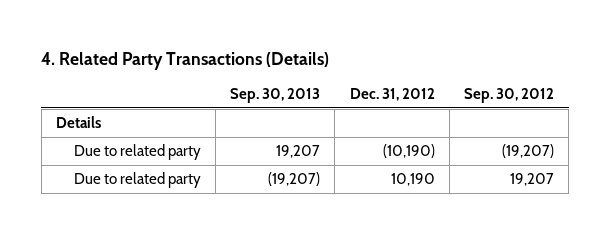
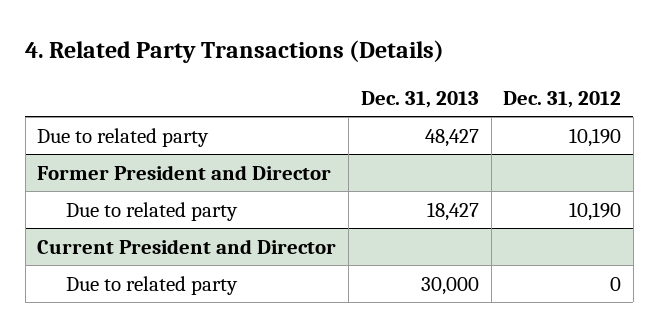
- | Sep. 30, 2013 | Dec. 31, 2012 | Sep. 30, 2012
+ | Dec. 31, 2013 | Dec. 31, 2012
- Details
- Due to related party | 19,207 | (10,190) | (19,207)
+ Former President and Director
+ Due to related party | 18,427 | 10,190
+ Current President and Director
+ Due to related party | 30,000 | 0

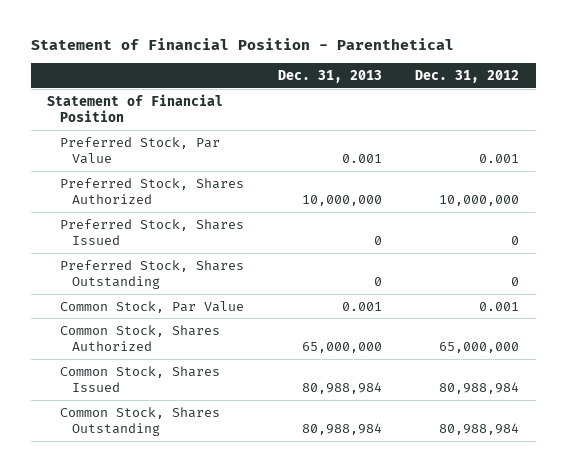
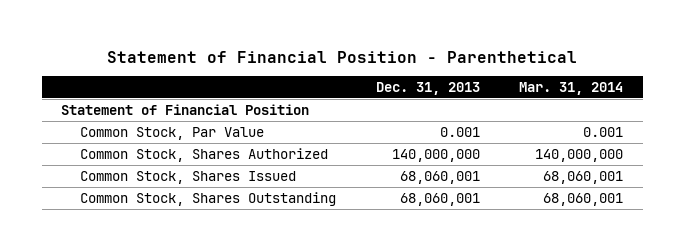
- | Dec. 31, 2013 | Dec. 31, 2012
+ | Dec. 31, 2013 | Mar. 31, 2014
- Preferred Stock, Par Value | 0.001 | 0.001
- Preferred Stock, Shares Authorized | 10,000,000 | 10,000,000
- Preferred Stock, Shares Issued | 0 | 0
- Preferred Stock, Shares Outstanding | 0 | 0
- Common Stock, Shares Authorized | 65,000,000 | 65,000,000
- Common Stock, Shares Issued | 80,988,984 | 80,988,984
- Common Stock, Shares Outstanding | 80,988,984 | 80,988,984
+ Common Stock, Shares Authorized | 140,000,000 | 140,000,000
+ Common Stock, Shares Issued | 68,060,001 | 68,060,001
+ Common Stock, Shares Outstanding | 68,060,001 | 68,060,001

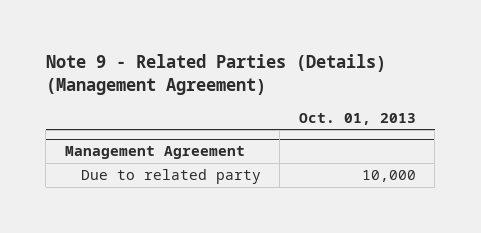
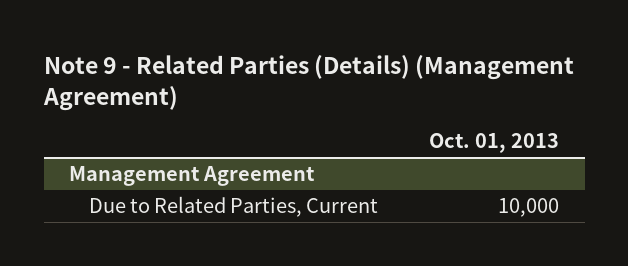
@ Management Agreement
- Due to related party | 10,000
+ Due to Related Parties, Current | 10,000

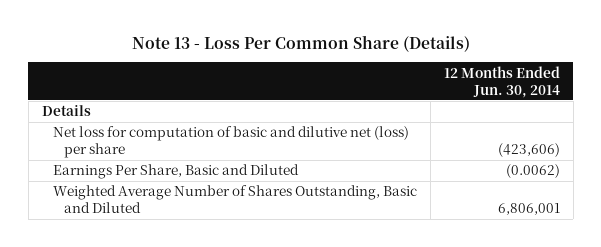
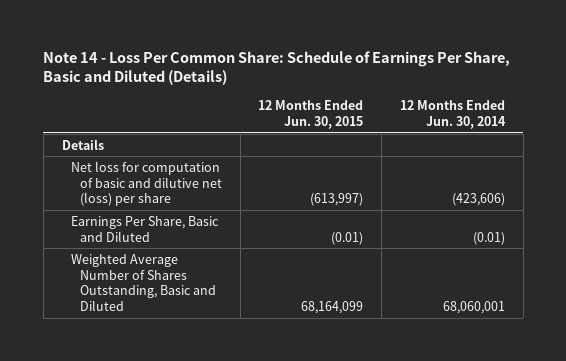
- Note 13 - Loss Per Common Share (Details)
+ Note 14 - Loss Per Common Share: Schedule of Earnings Per Share, Basic and Diluted (Details)
- | 12 Months Ended Jun. 30, 2014
+ | 12 Months Ended Jun. 30, 2015 | 12 Months Ended Jun. 30, 2014
- Earnings Per Share, Basic and Diluted | (0.0062)
- Weighted Average Number of Shares Outstanding, Basic and Diluted | 6,806,001
+ Earnings Per Share, Basic and Diluted | (0.01) | (0.01)
+ Weighted Average Number of Shares Outstanding, Basic and Diluted | 68,164,099 | 68,060,001

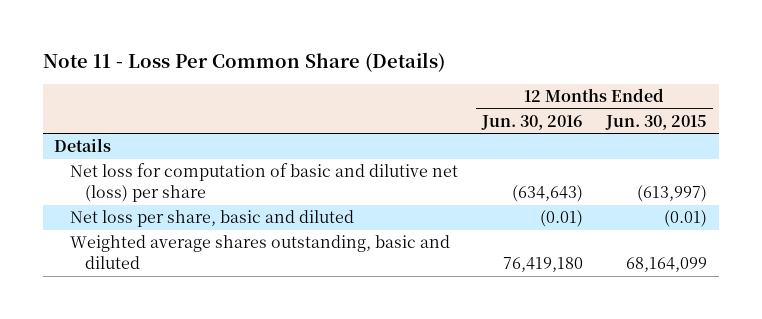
- Note 14 - Loss Per Common Share: Schedule of Earnings Per Share, Basic and Diluted (Details)
+ Note 11 - Loss Per Common Share (Details)
- | 12 Months Ended Jun. 30, 2015 | 12 Months Ended Jun. 30, 2014
+ | 12 Months Ended Jun. 30, 2016 | 12 Months Ended Jun. 30, 2015
- Earnings Per Share, Basic and Diluted | (0.01) | (0.01)
- Weighted Average Number of Shares Outstanding, Basic and Diluted | 68,164,099 | 68,060,001
+ Net loss per share, basic and diluted | (0.01) | (0.01)
+ Weighted average shares outstanding, basic and diluted | 76,419,180 | 68,164,099

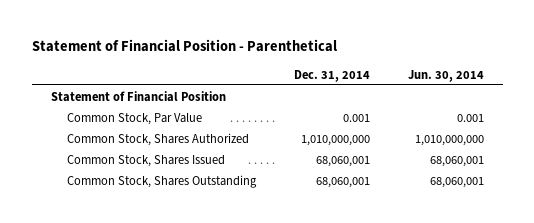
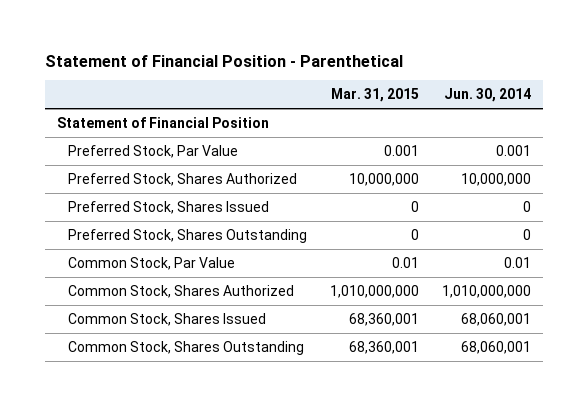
- | Dec. 31, 2014 | Jun. 30, 2014
+ | Mar. 31, 2015 | Jun. 30, 2014
- Common Stock, Par Value | 0.001 | 0.001
+ Preferred Stock, Par Value | 0.001 | 0.001
+ Preferred Stock, Shares Authorized | 10,000,000 | 10,000,000
+ Preferred Stock, Shares Issued | 0 | 0
+ Preferred Stock, Shares Outstanding | 0 | 0
+ Common Stock, Par Value | 0.01 | 0.01

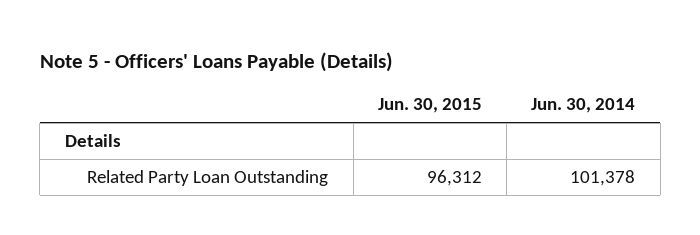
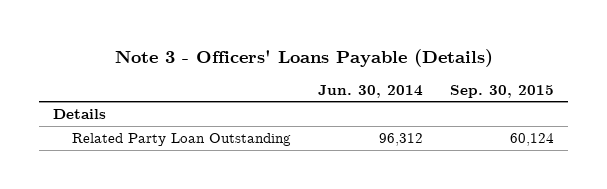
- Note 5 - Officers' Loans Payable (Details)
+ Note 3 - Officers' Loans Payable (Details)
- | Jun. 30, 2015 | Jun. 30, 2014
+ | Jun. 30, 2014 | Sep. 30, 2015
- Related Party Loan Outstanding | 96,312 | 101,378
+ Related Party Loan Outstanding | 96,312 | 60,124

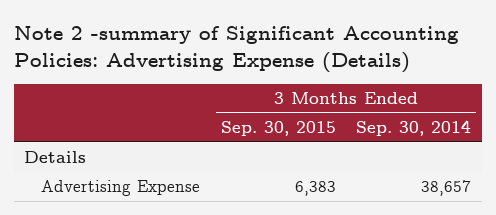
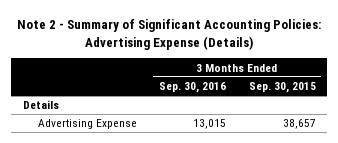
- Note 2 -summary of Significant Accounting Policies: Advertising Expense (Details)
+ Note 2 - Summary of Significant Accounting Policies: Advertising Expense (Details)
- | 3 Months Ended Sep. 30, 2015 | 3 Months Ended Sep. 30, 2014
+ | 3 Months Ended Sep. 30, 2016 | 3 Months Ended Sep. 30, 2015
- Advertising Expense | 6,383 | 38,657
+ Advertising Expense | 13,015 | 38,657

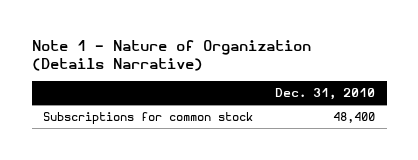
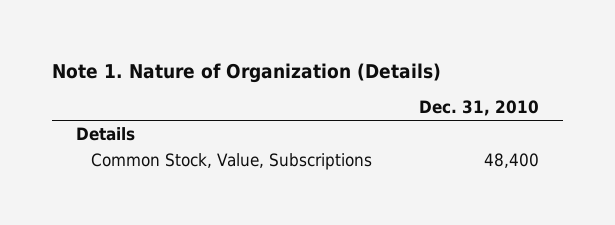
- Note 1 - Nature of Organization (Details Narrative)
+ Note 1. Nature of Organization (Details)
- Subscriptions for common stock | 48,400
+ Details
+ Common Stock, Value, Subscriptions | 48,400

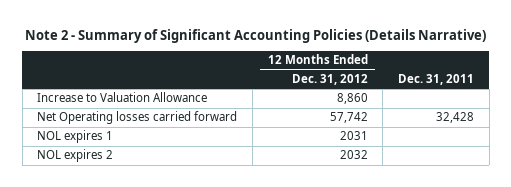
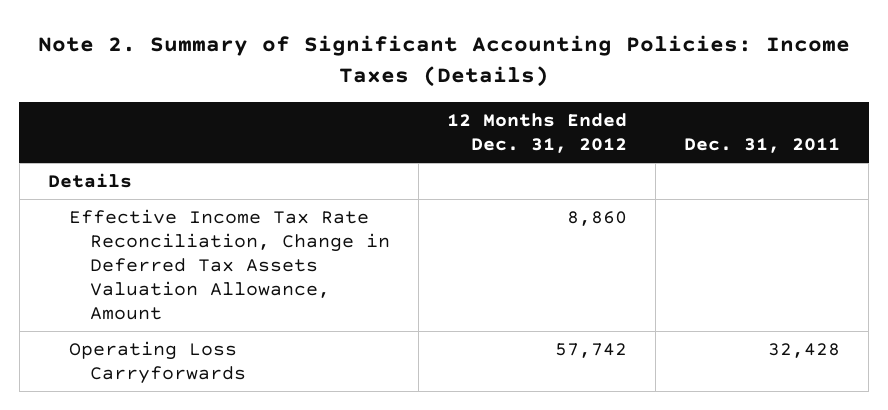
- Note 2 - Summary of Significant Accounting Policies (Details Narrative)
+ Note 2. Summary of Significant Accounting Policies: Income Taxes (Details)
- Increase to Valuation Allowance | 8,860 |
- Net Operating losses carried forward | 57,742 | 32,428
- NOL expires 1 | 2031 |
- NOL expires 2 | 2032 |
+ Details
+ Effective Income Tax Rate Reconciliation, Change in Deferred Tax Assets Valuation Allowance, Amount | 8,860 |
+ Operating Loss Carryforwards | 57,742 | 32,428

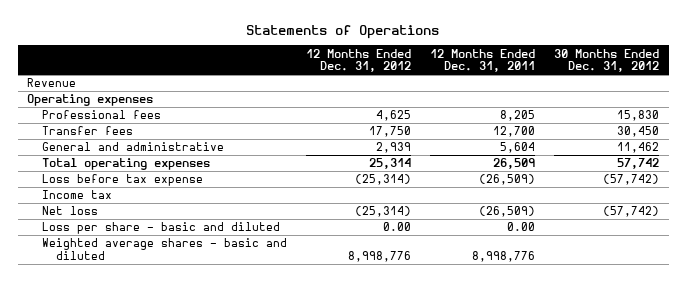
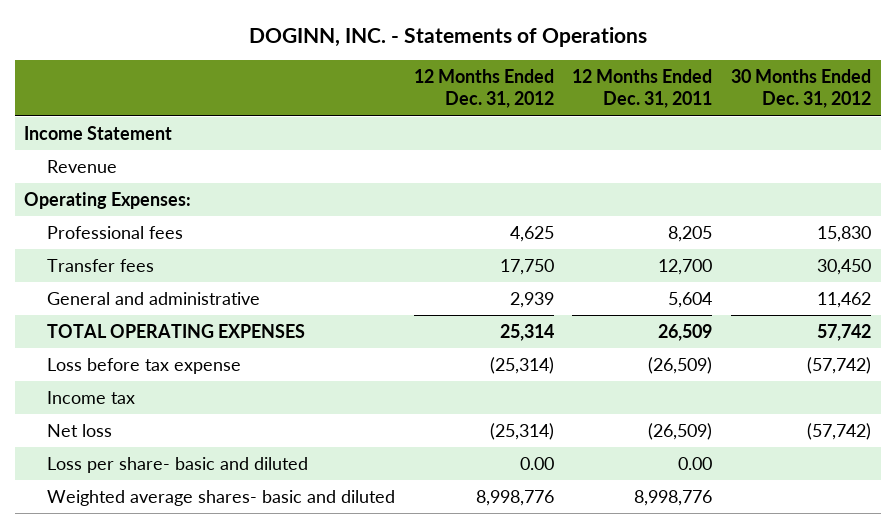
- Statements of Operations
+ DOGINN, INC. - Statements of Operations
+ Income Statement
- Operating expenses
+ Operating Expenses:
- Total operating expenses | 25,314 | 26,509 | 57,742
+ TOTAL OPERATING EXPENSES | 25,314 | 26,509 | 57,742
- Loss per share - basic and diluted | 0.00 | 0.00 |
- Weighted average shares - basic and diluted | 8,998,776 | 8,998,776 |
+ Loss per share- basic and diluted | 0.00 | 0.00 |
+ Weighted average shares- basic and diluted | 8,998,776 | 8,998,776 |

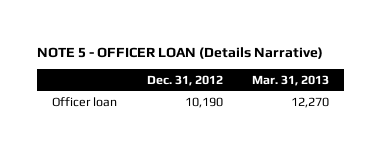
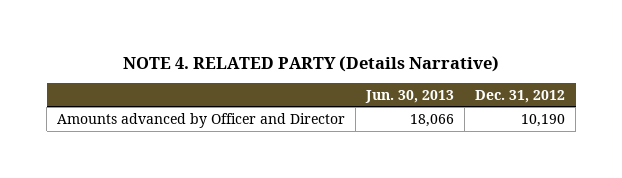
- NOTE 5 - OFFICER LOAN (Details Narrative)
+ NOTE 4. RELATED PARTY (Details Narrative)
- | Dec. 31, 2012 | Mar. 31, 2013
+ | Jun. 30, 2013 | Dec. 31, 2012
- Officer loan | 10,190 | 12,270
+ Amounts advanced by Officer and Director | 18,066 | 10,190

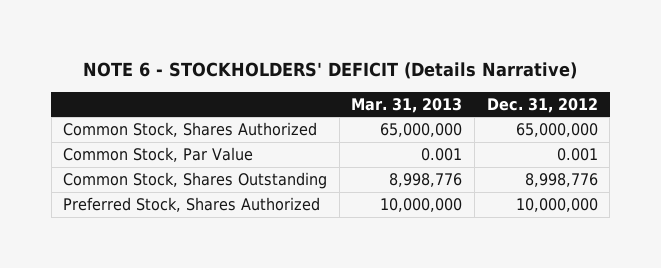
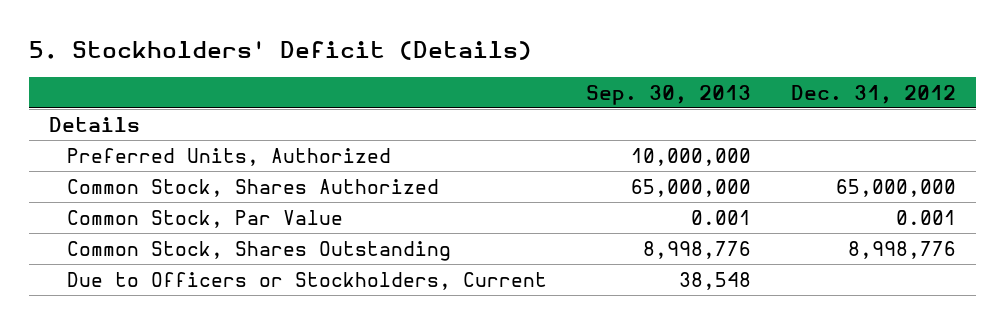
- NOTE 6 - STOCKHOLDERS' DEFICIT (Details Narrative)
+ 5. Stockholders' Deficit (Details)
- | Mar. 31, 2013 | Dec. 31, 2012
+ | Sep. 30, 2013 | Dec. 31, 2012
+ Details
+ Preferred Units, Authorized | 10,000,000 |
- Preferred Stock, Shares Authorized | 10,000,000 | 10,000,000
+ Due to Officers or Stockholders, Current | 38,548 |

